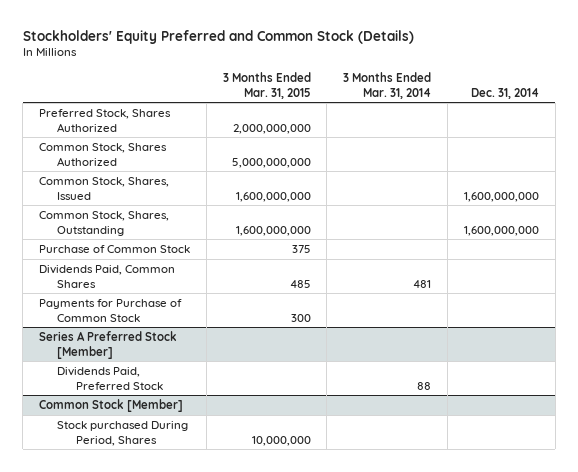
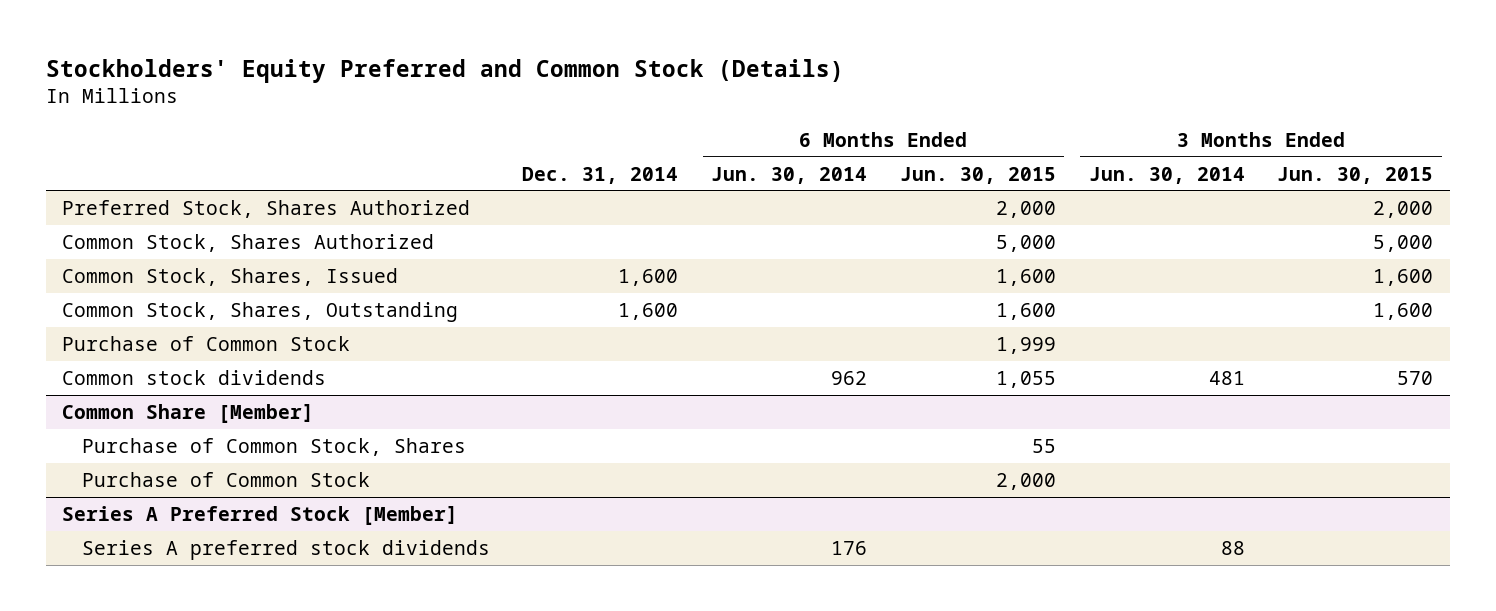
- | 3 Months Ended Mar. 31, 2015 | 3 Months Ended Mar. 31, 2014 | Dec. 31, 2014
+ | Dec. 31, 2014 | 6 Months Ended Jun. 30, 2014 | 6 Months Ended Jun. 30, 2015 | 3 Months Ended Jun. 30, 2014 | 3 Months Ended Jun. 30, 2015
- Common Stock, Shares, Issued | 1,600,000,000 | | 1,600,000,000
- Common Stock, Shares, Outstanding | 1,600,000,000 | | 1,600,000,000
+ Common Stock, Shares, Issued | 1,600 | | 1,600 | | 1,600
+ Common Stock, Shares, Outstanding | 1,600 | | 1,600 | | 1,600
- Dividends Paid, Common Shares | 485 | 481 |
- Payments for Purchase of Common Stock | 300 | |
+ Common stock dividends | | 962 | 1,055 | 481 | 570
+ Common Share [Member]
+ Purchase of Common Stock, Shares | | | 55 | |
+ Purchase of Common Stock | | | 2,000 | |
@ Series A Preferred Stock [Member]
- Dividends Paid, Preferred Stock | | 88 |
- Common Stock [Member]
- Stock purchased During Period, Shares | 10,000,000 | |
@ Series A Preferred Stock [Member]
+ Series A preferred stock dividends | | 176 | | 88 |

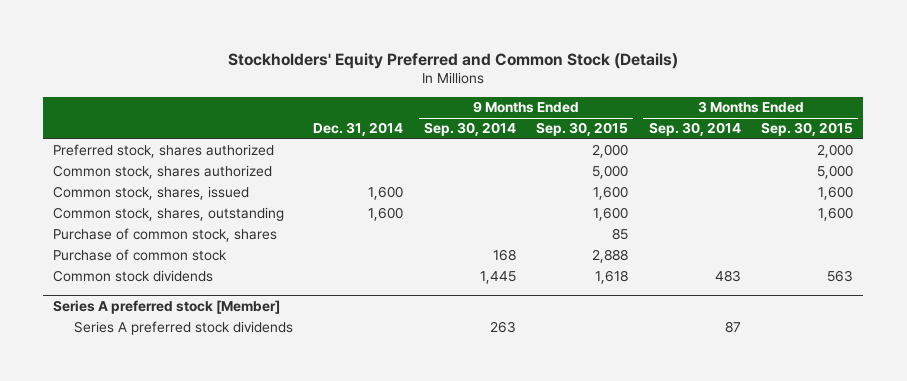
- | Dec. 31, 2014 | 6 Months Ended Jun. 30, 2014 | 6 Months Ended Jun. 30, 2015 | 3 Months Ended Jun. 30, 2014 | 3 Months Ended Jun. 30, 2015
+ | Dec. 31, 2014 | 9 Months Ended Sep. 30, 2014 | 9 Months Ended Sep. 30, 2015 | 3 Months Ended Sep. 30, 2014 | 3 Months Ended Sep. 30, 2015
- Preferred Stock, Shares Authorized | | | 2,000 | | 2,000
- Common Stock, Shares Authorized | | | 5,000 | | 5,000
- Common Stock, Shares, Issued | 1,600 | | 1,600 | | 1,600
- Common Stock, Shares, Outstanding | 1,600 | | 1,600 | | 1,600
- Purchase of Common Stock | | | 1,999 | |
+ Preferred stock, shares authorized | | | 2,000 | | 2,000
+ Common stock, shares authorized | | | 5,000 | | 5,000
+ Common stock, shares, issued | 1,600 | | 1,600 | | 1,600
+ Common stock, shares, outstanding | 1,600 | | 1,600 | | 1,600
+ Purchase of common stock, shares | | | 85 | |
+ Purchase of common stock | | 168 | 2,888 | |
- Common Share [Member]
- Purchase of Common Stock, Shares | | | 55 | |
- Purchase of Common Stock | | | 2,000 | |
- Series A Preferred Stock [Member]
+ Series A preferred stock [Member]

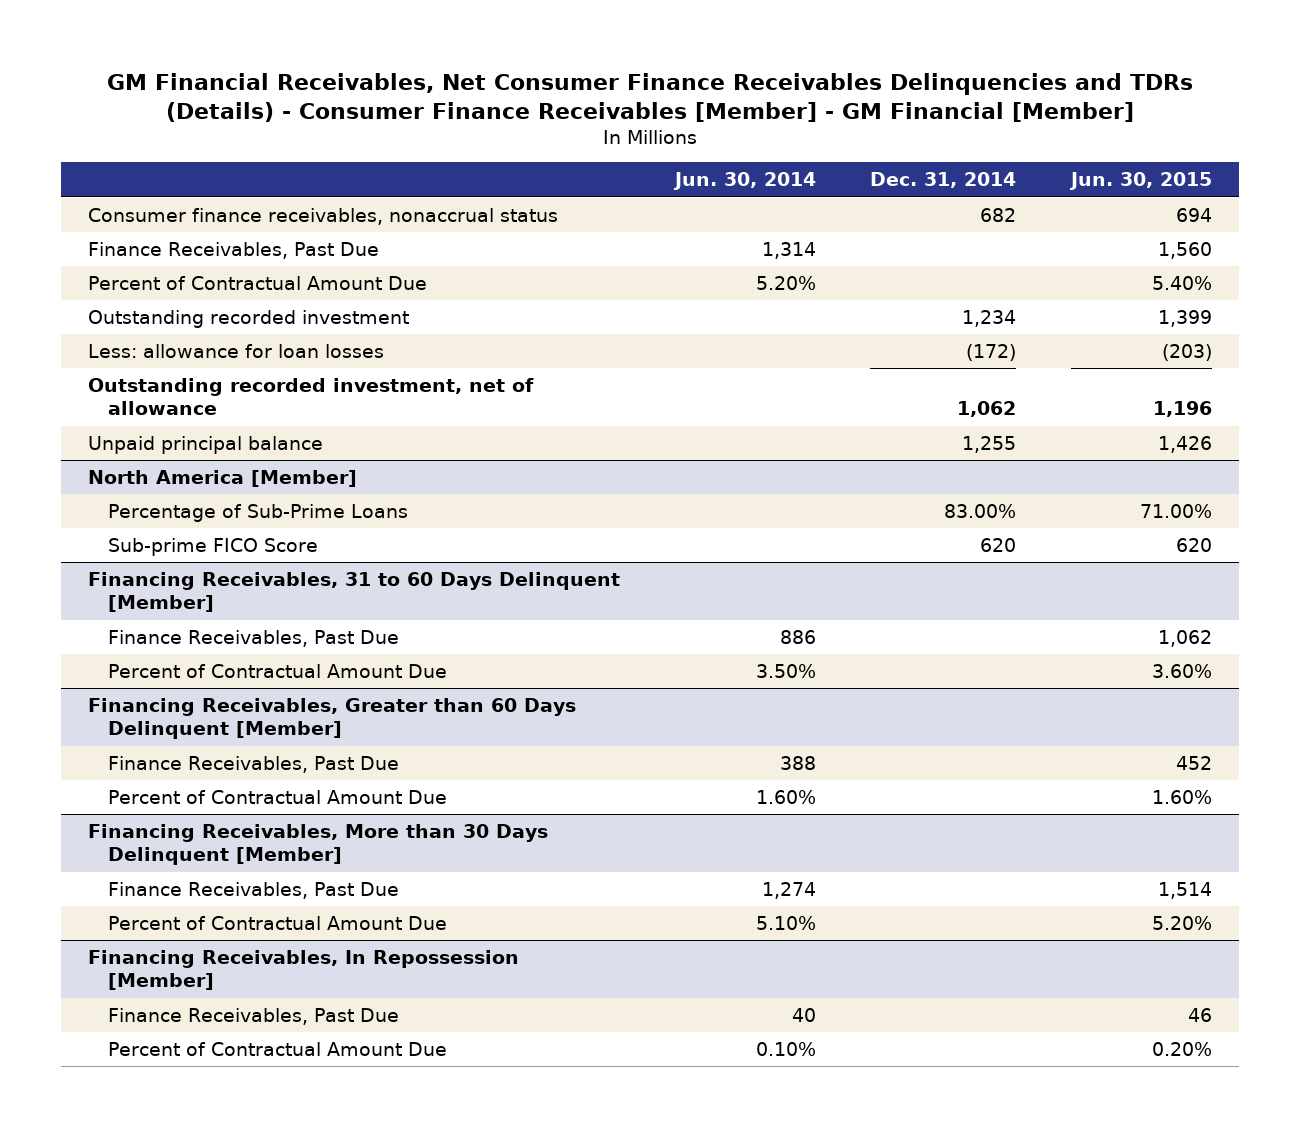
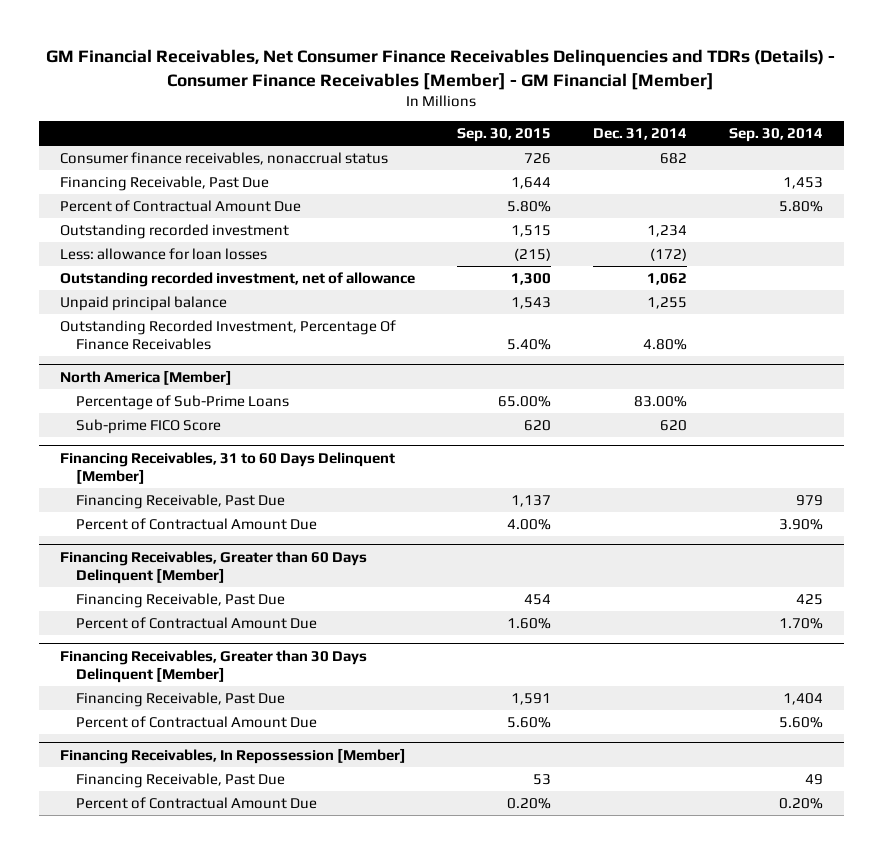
- | Jun. 30, 2014 | Dec. 31, 2014 | Jun. 30, 2015
+ | Sep. 30, 2015 | Dec. 31, 2014 | Sep. 30, 2014
- Finance Receivables, Past Due | 1,314 | | 1,560
+ Financing Receivable, Past Due | 1,644 | | 1,453
+ Outstanding Recorded Investment, Percentage Of Finance Receivables | 5.40% | 4.80% |
@ Financing Receivables, 31 to 60 Days Delinquent [Member]
- Finance Receivables, Past Due | 886 | | 1,062
+ Financing Receivable, Past Due | 1,137 | | 979
@ Financing Receivables, Greater than 60 Days Delinquent [Member]
- Finance Receivables, Past Due | 388 | | 452
+ Financing Receivable, Past Due | 454 | | 425
- Financing Receivables, More than 30 Days Delinquent [Member]
- Finance Receivables, Past Due | 1,274 | | 1,514
+ Financing Receivables, Greater than 30 Days Delinquent [Member]
+ Financing Receivable, Past Due | 1,591 | | 1,404
@ Financing Receivables, In Repossession [Member]
- Finance Receivables, Past Due | 40 | | 46
+ Financing Receivable, Past Due | 53 | | 49

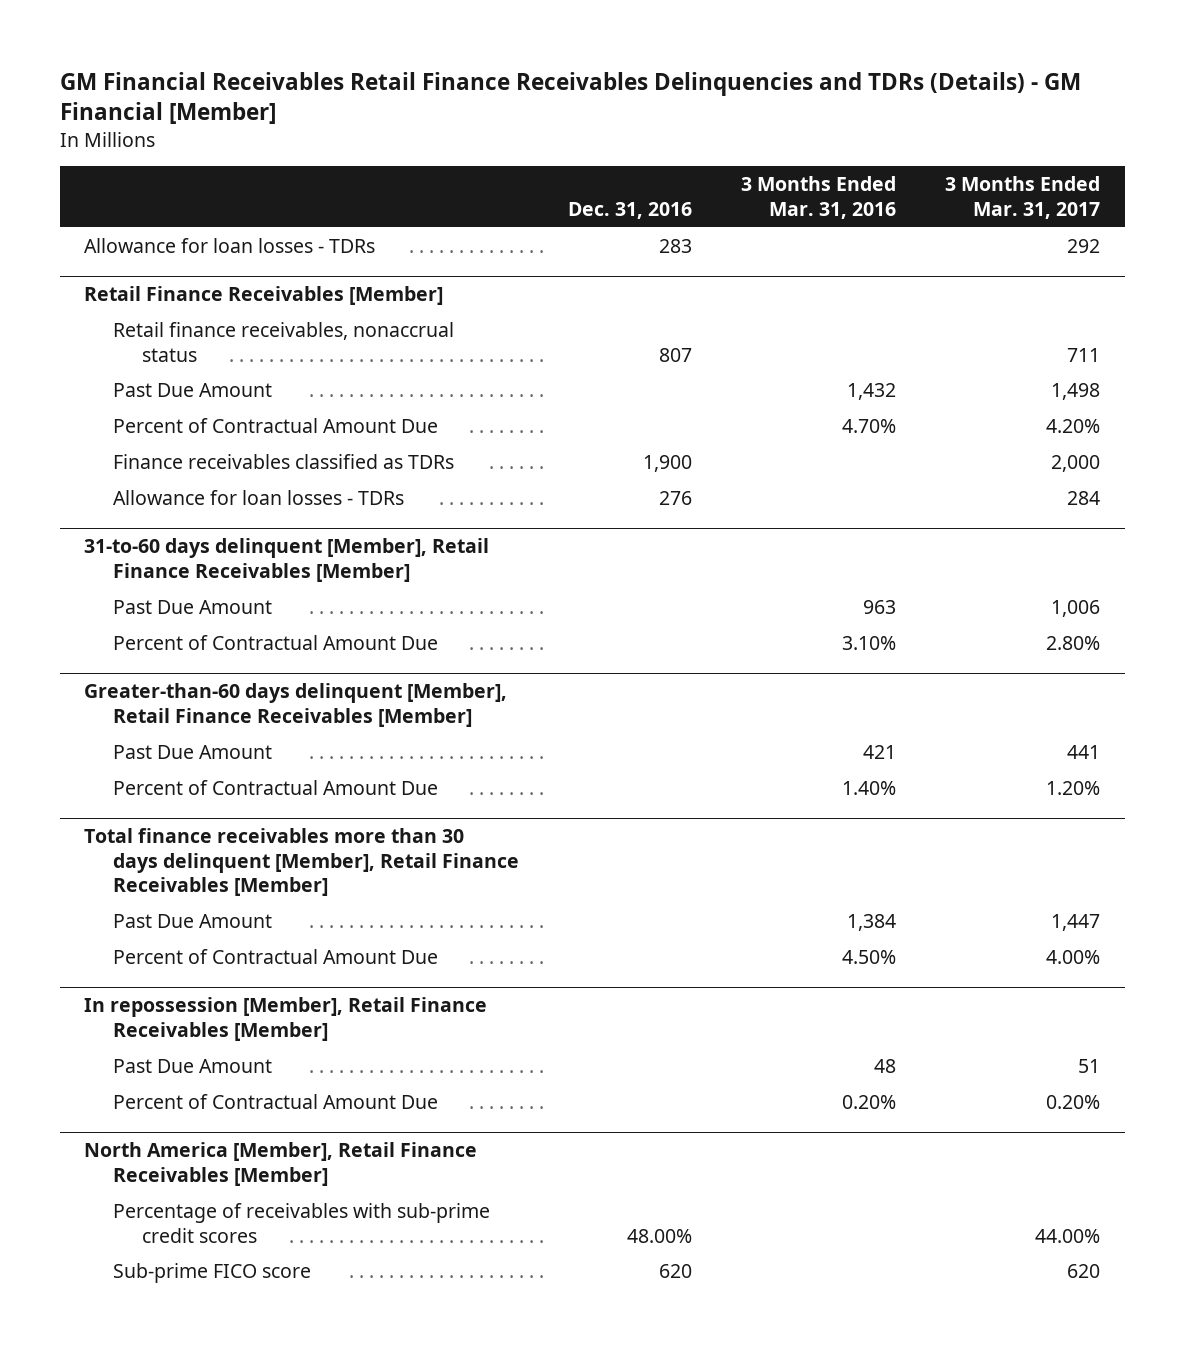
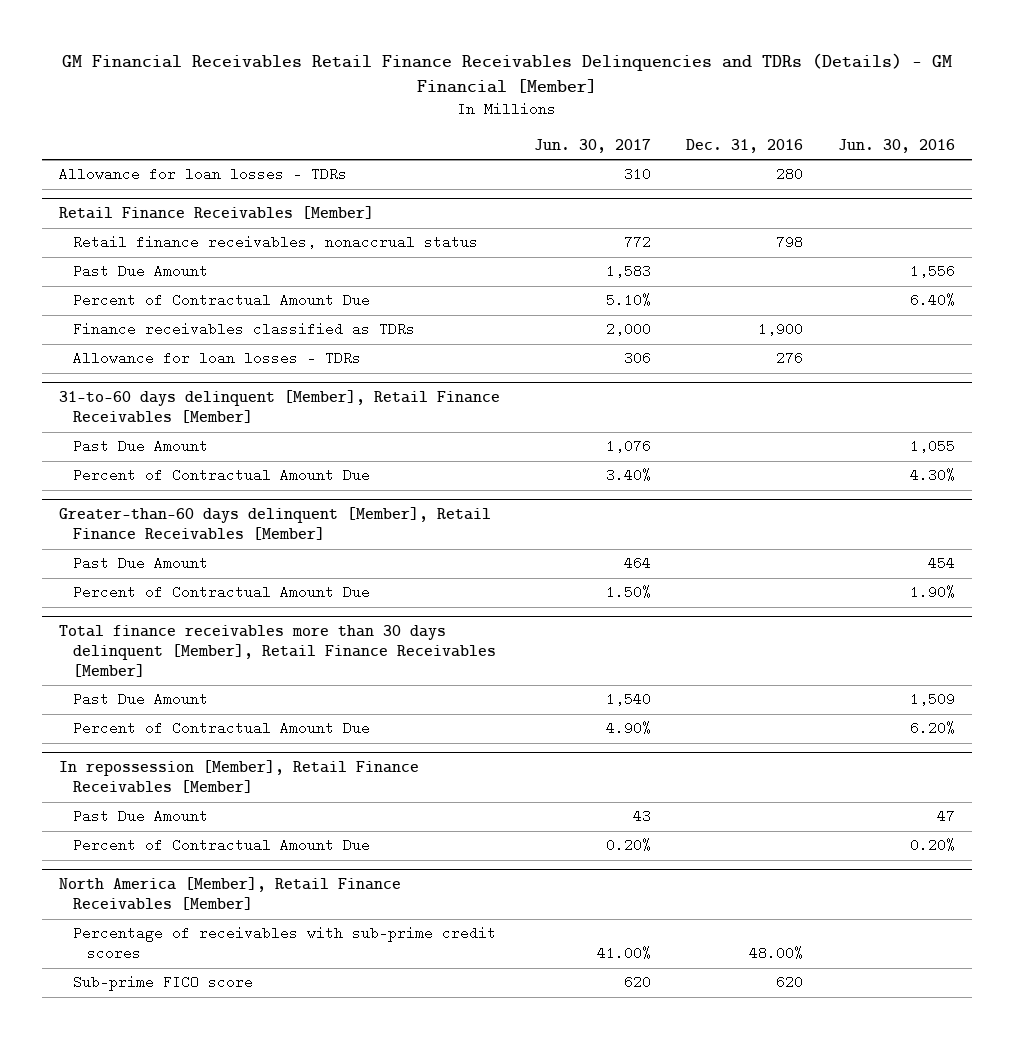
- | Dec. 31, 2016 | 3 Months Ended Mar. 31, 2016 | 3 Months Ended Mar. 31, 2017
+ | Jun. 30, 2017 | Dec. 31, 2016 | Jun. 30, 2016
- Allowance for loan losses - TDRs | 283 | | 292
+ Allowance for loan losses - TDRs | 310 | 280 |
@ Retail Finance Receivables [Member]
- Retail finance receivables, nonaccrual status | 807 | | 711
+ Retail finance receivables, nonaccrual status | 772 | 798 |

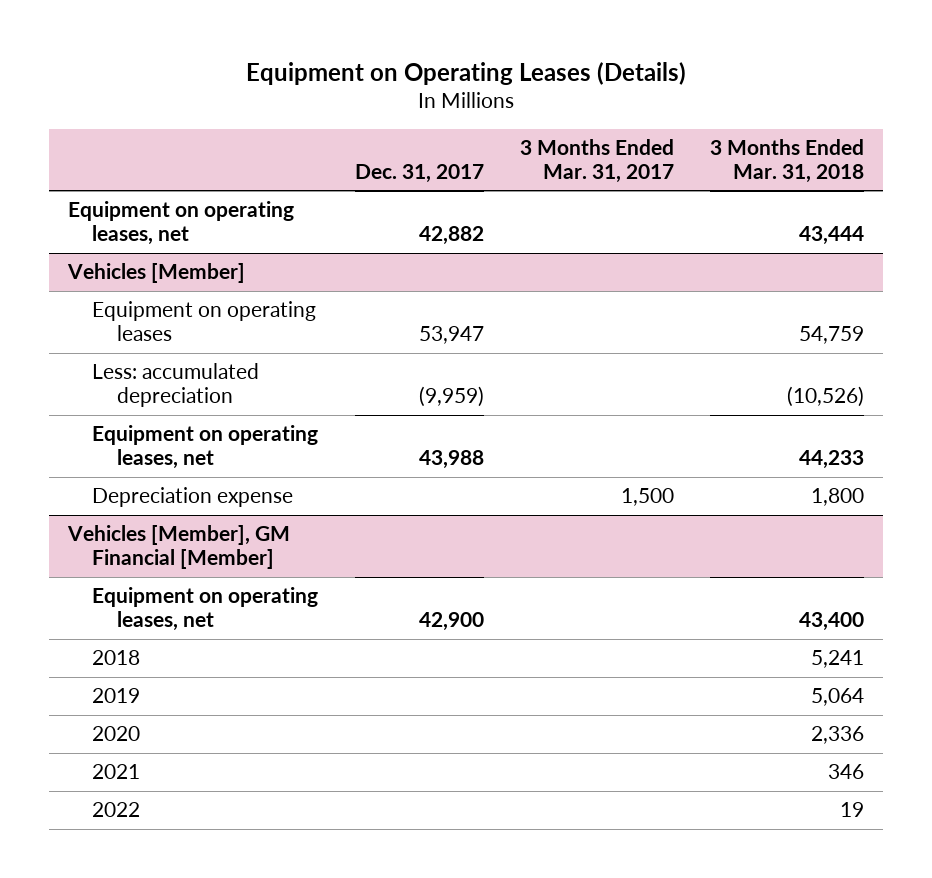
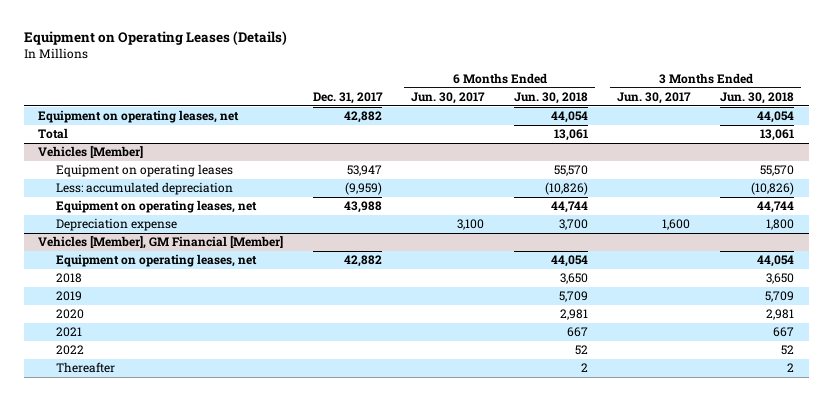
- | Dec. 31, 2017 | 3 Months Ended Mar. 31, 2017 | 3 Months Ended Mar. 31, 2018
+ | Dec. 31, 2017 | 6 Months Ended Jun. 30, 2017 | 6 Months Ended Jun. 30, 2018 | 3 Months Ended Jun. 30, 2017 | 3 Months Ended Jun. 30, 2018
+ Total | | | 13,061 | | 13,061
@ Vehicles [Member], GM Financial [Member]
- Equipment on operating leases, net | 42,900 | | 43,400
+ Equipment on operating leases, net | 42,882 | | 44,054 | | 44,054
+ Thereafter | | | 2 | | 2

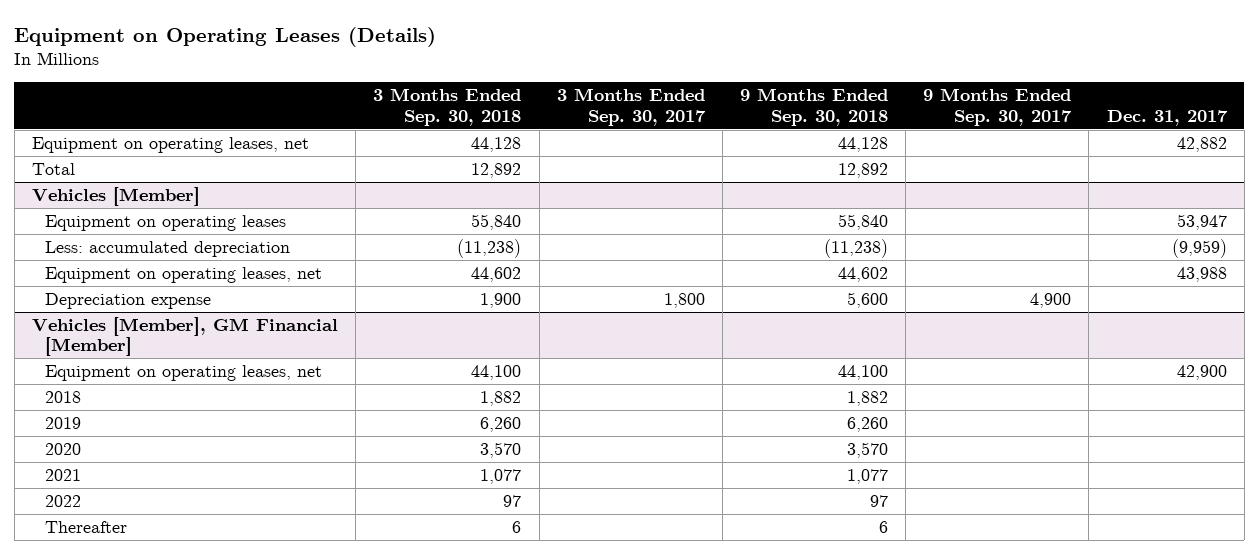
- | Dec. 31, 2017 | 6 Months Ended Jun. 30, 2017 | 6 Months Ended Jun. 30, 2018 | 3 Months Ended Jun. 30, 2017 | 3 Months Ended Jun. 30, 2018
+ | 3 Months Ended Sep. 30, 2018 | 3 Months Ended Sep. 30, 2017 | 9 Months Ended Sep. 30, 2018 | 9 Months Ended Sep. 30, 2017 | Dec. 31, 2017
@ Vehicles [Member], GM Financial [Member]
- Equipment on operating leases, net | 42,882 | | 44,054 | | 44,054
+ Equipment on operating leases, net | 44,100 | | 44,100 | | 42,900

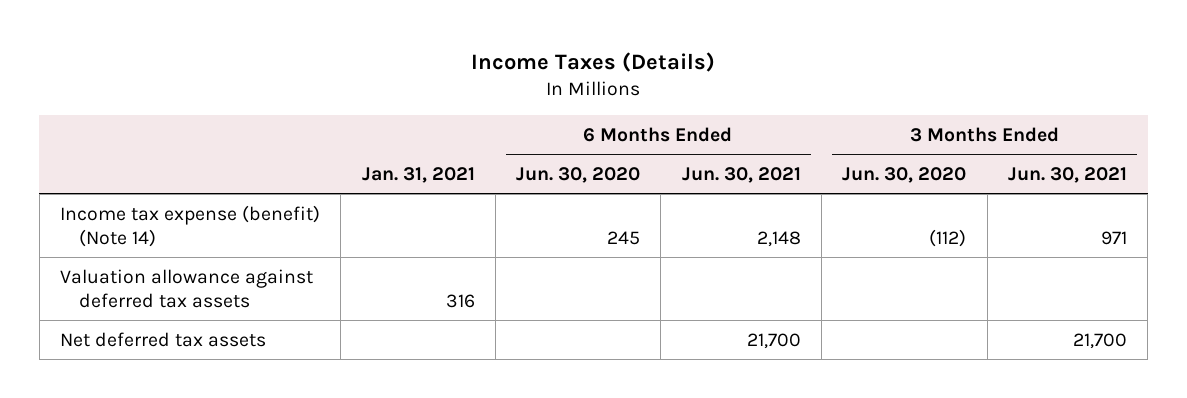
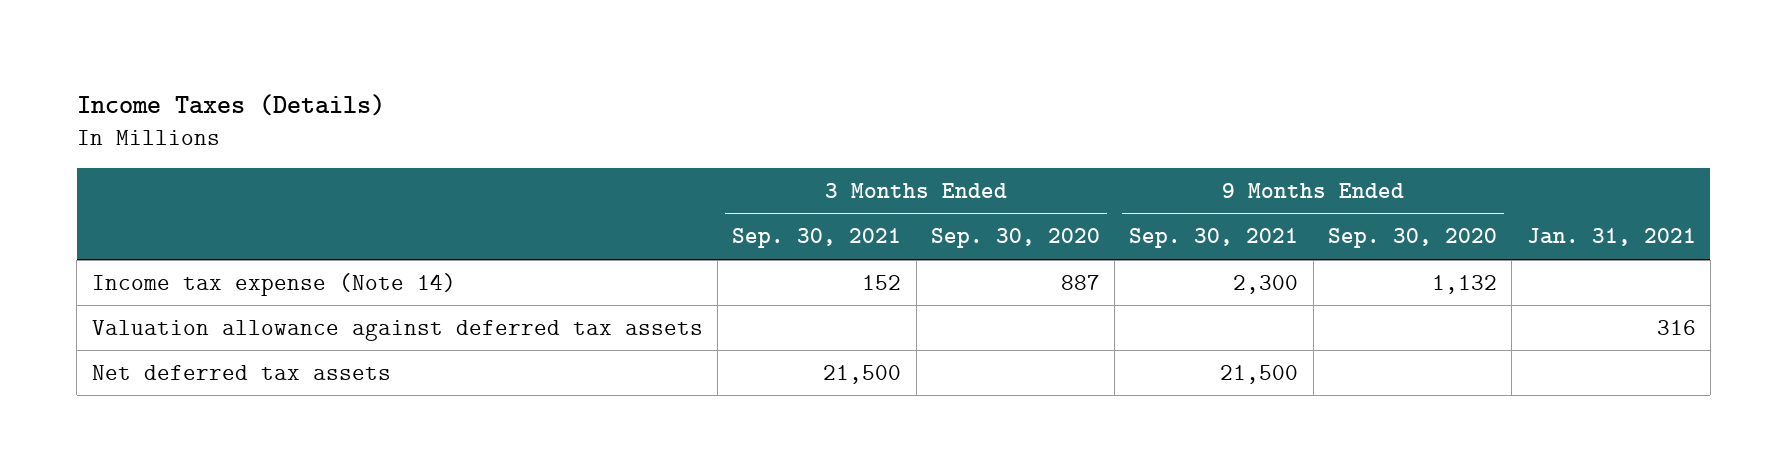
- | Jan. 31, 2021 | 6 Months Ended Jun. 30, 2020 | 6 Months Ended Jun. 30, 2021 | 3 Months Ended Jun. 30, 2020 | 3 Months Ended Jun. 30, 2021
+ | 3 Months Ended Sep. 30, 2021 | 3 Months Ended Sep. 30, 2020 | 9 Months Ended Sep. 30, 2021 | 9 Months Ended Sep. 30, 2020 | Jan. 31, 2021
- Income tax expense (benefit) (Note 14) | | 245 | 2,148 | (112) | 971
+ Income tax expense (Note 14) | 152 | 887 | 2,300 | 1,132 |

